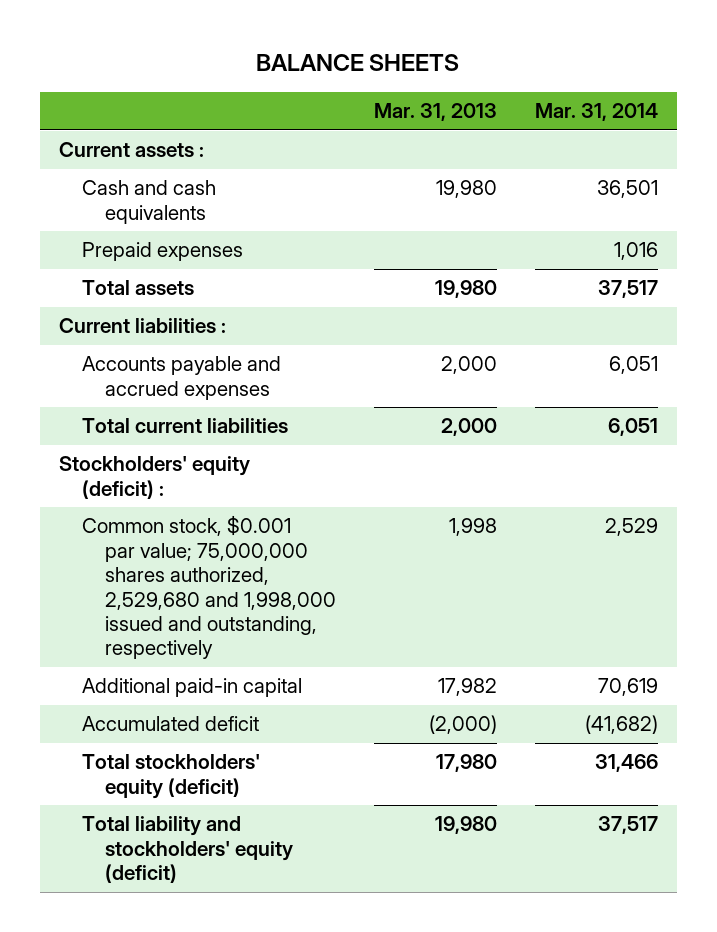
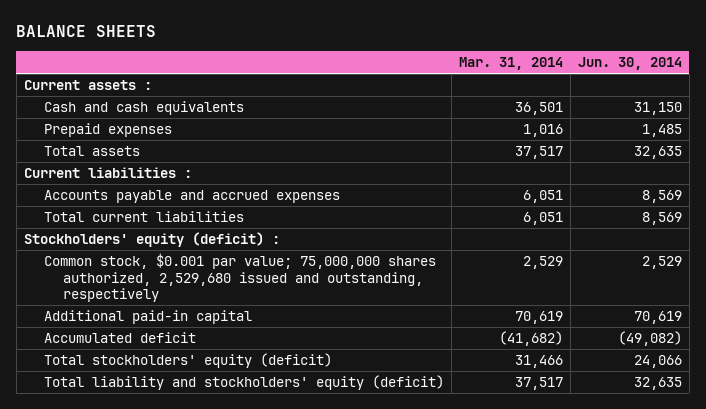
- | Mar. 31, 2013 | Mar. 31, 2014
+ | Mar. 31, 2014 | Jun. 30, 2014
- Common stock, $0.001 par value; 75,000,000 shares authorized, 2,529,680 and 1,998,000 issued and outstanding, respectively | 1,998 | 2,529
+ Common stock, $0.001 par value; 75,000,000 shares authorized, 2,529,680 issued and outstanding, respectively | 2,529 | 2,529

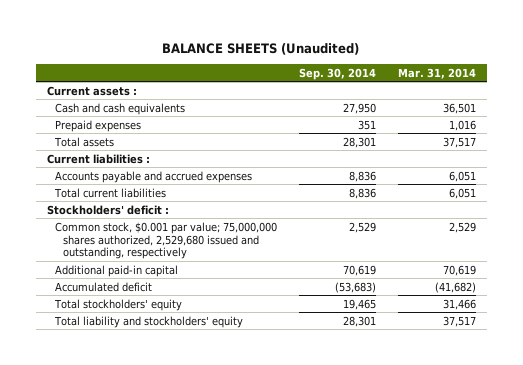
- BALANCE SHEETS
+ BALANCE SHEETS (Unaudited)
- | Mar. 31, 2014 | Jun. 30, 2014
+ | Sep. 30, 2014 | Mar. 31, 2014
- Stockholders' equity (deficit) :
+ Stockholders' deficit :
- Total stockholders' equity (deficit) | 31,466 | 24,066
- Total liability and stockholders' equity (deficit) | 37,517 | 32,635
+ Total stockholders' equity | 19,465 | 31,466
+ Total liability and stockholders' equity | 28,301 | 37,517

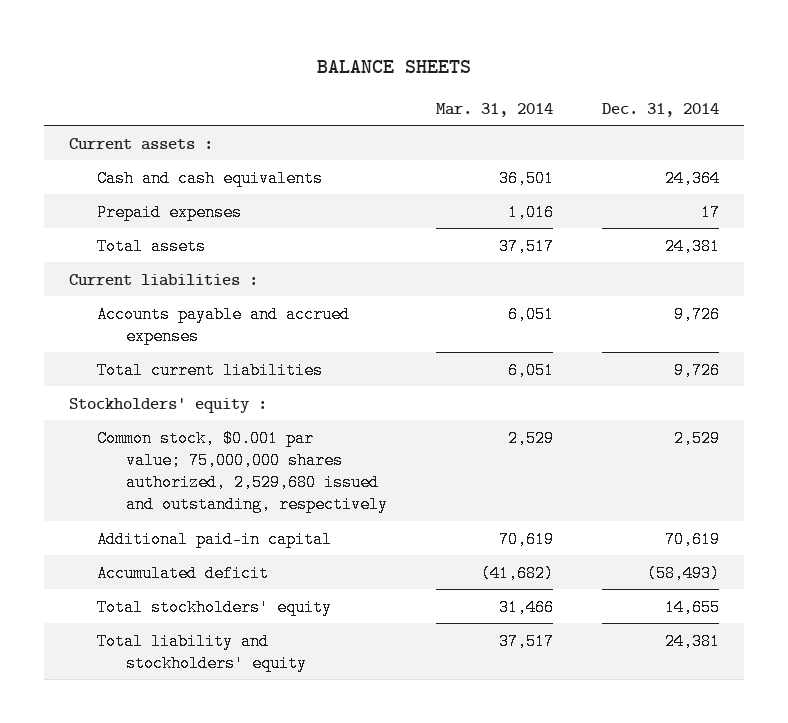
- BALANCE SHEETS (Unaudited)
+ BALANCE SHEETS
- | Sep. 30, 2014 | Mar. 31, 2014
+ | Mar. 31, 2014 | Dec. 31, 2014
- Stockholders' deficit :
+ Stockholders' equity :

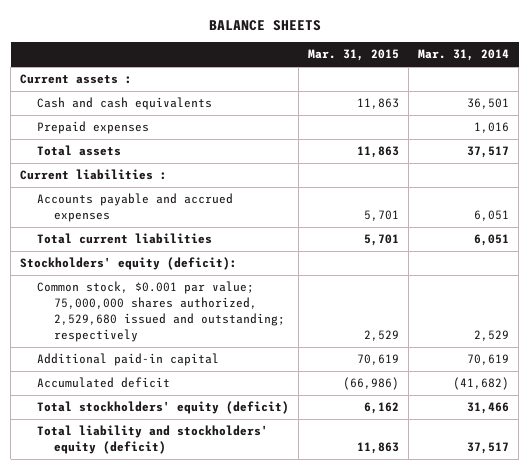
- | Mar. 31, 2014 | Dec. 31, 2014
+ | Mar. 31, 2015 | Mar. 31, 2014
- Stockholders' equity :
- Common stock, $0.001 par value; 75,000,000 shares authorized, 2,529,680 issued and outstanding, respectively | 2,529 | 2,529
+ Stockholders' equity (deficit):
+ Common stock, $0.001 par value; 75,000,000 shares authorized, 2,529,680 issued and outstanding; respectively | 2,529 | 2,529
- Total stockholders' equity | 31,466 | 14,655
- Total liability and stockholders' equity | 37,517 | 24,381
+ Total stockholders' equity (deficit) | 6,162 | 31,466
+ Total liability and stockholders' equity (deficit) | 11,863 | 37,517

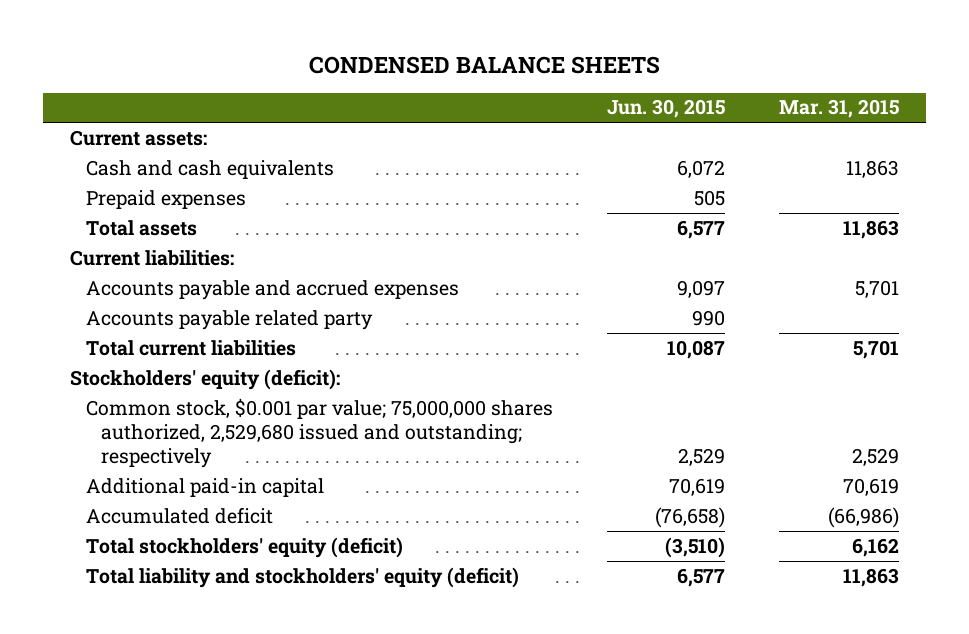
- BALANCE SHEETS
+ CONDENSED BALANCE SHEETS
- | Mar. 31, 2015 | Mar. 31, 2014
+ | Jun. 30, 2015 | Mar. 31, 2015
- Current assets :
+ Current assets:
- Current liabilities :
+ Current liabilities:
+ Accounts payable related party | 990 |

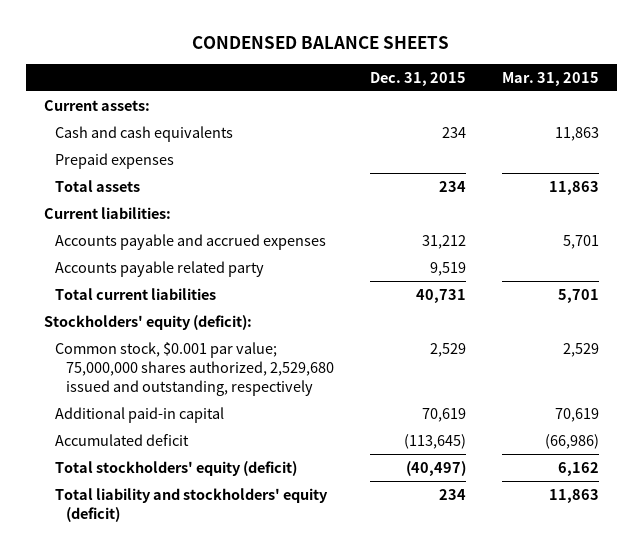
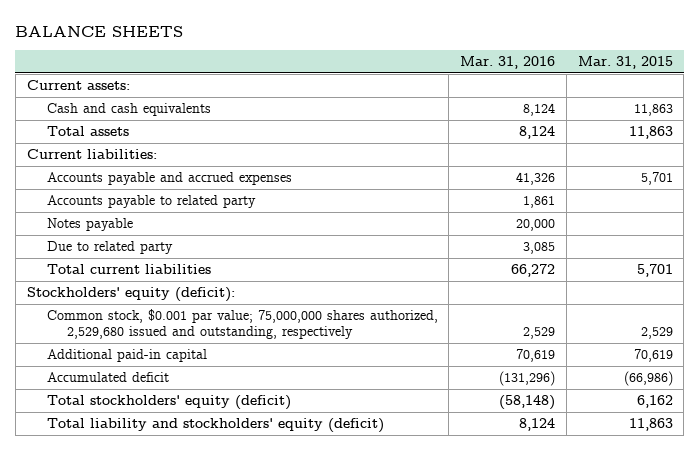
- CONDENSED BALANCE SHEETS
+ BALANCE SHEETS
- | Dec. 31, 2015 | Mar. 31, 2015
+ | Mar. 31, 2016 | Mar. 31, 2015
- Prepaid expenses
- Accounts payable related party | 9,519 |
+ Accounts payable to related party | 1,861 |
+ Notes payable | 20,000 |
+ Due to related party | 3,085 |

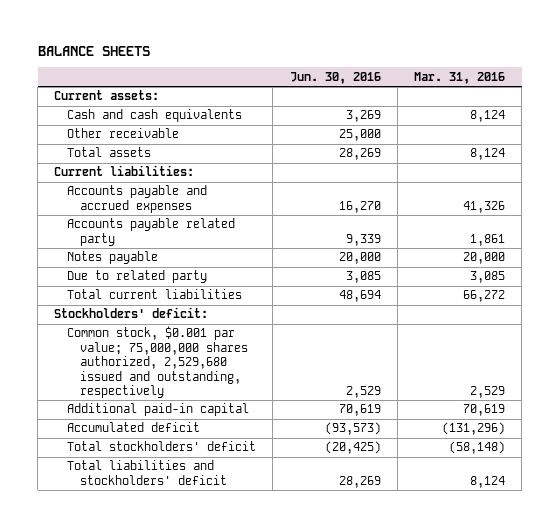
- | Mar. 31, 2016 | Mar. 31, 2015
+ | Jun. 30, 2016 | Mar. 31, 2016
+ Other receivable | 25,000 |
- Accounts payable to related party | 1,861 |
+ Accounts payable related party | 9,339 | 1,861
- Stockholders' equity (deficit):
+ Stockholders' deficit:
- Total stockholders' equity (deficit) | (58,148) | 6,162
- Total liability and stockholders' equity (deficit) | 8,124 | 11,863
+ Total stockholders' deficit | (20,425) | (58,148)
+ Total liabilities and stockholders' deficit | 28,269 | 8,124

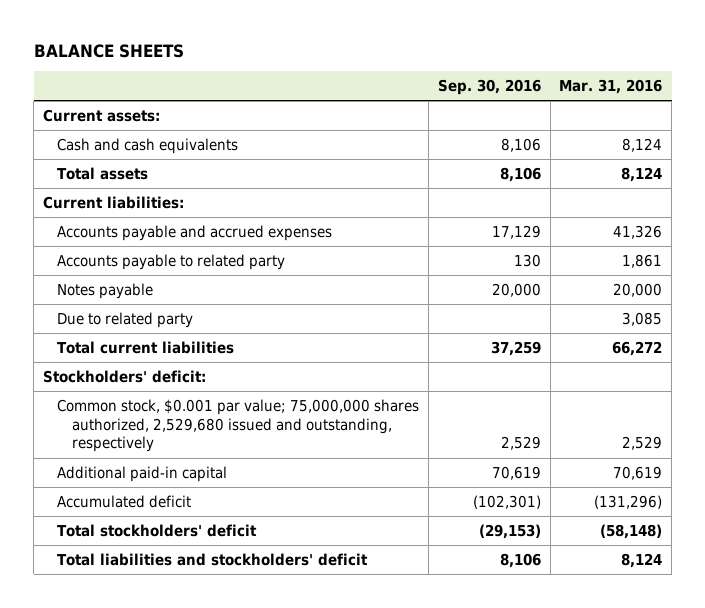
- | Jun. 30, 2016 | Mar. 31, 2016
+ | Sep. 30, 2016 | Mar. 31, 2016
- Other receivable | 25,000 |
- Accounts payable related party | 9,339 | 1,861
+ Accounts payable to related party | 130 | 1,861

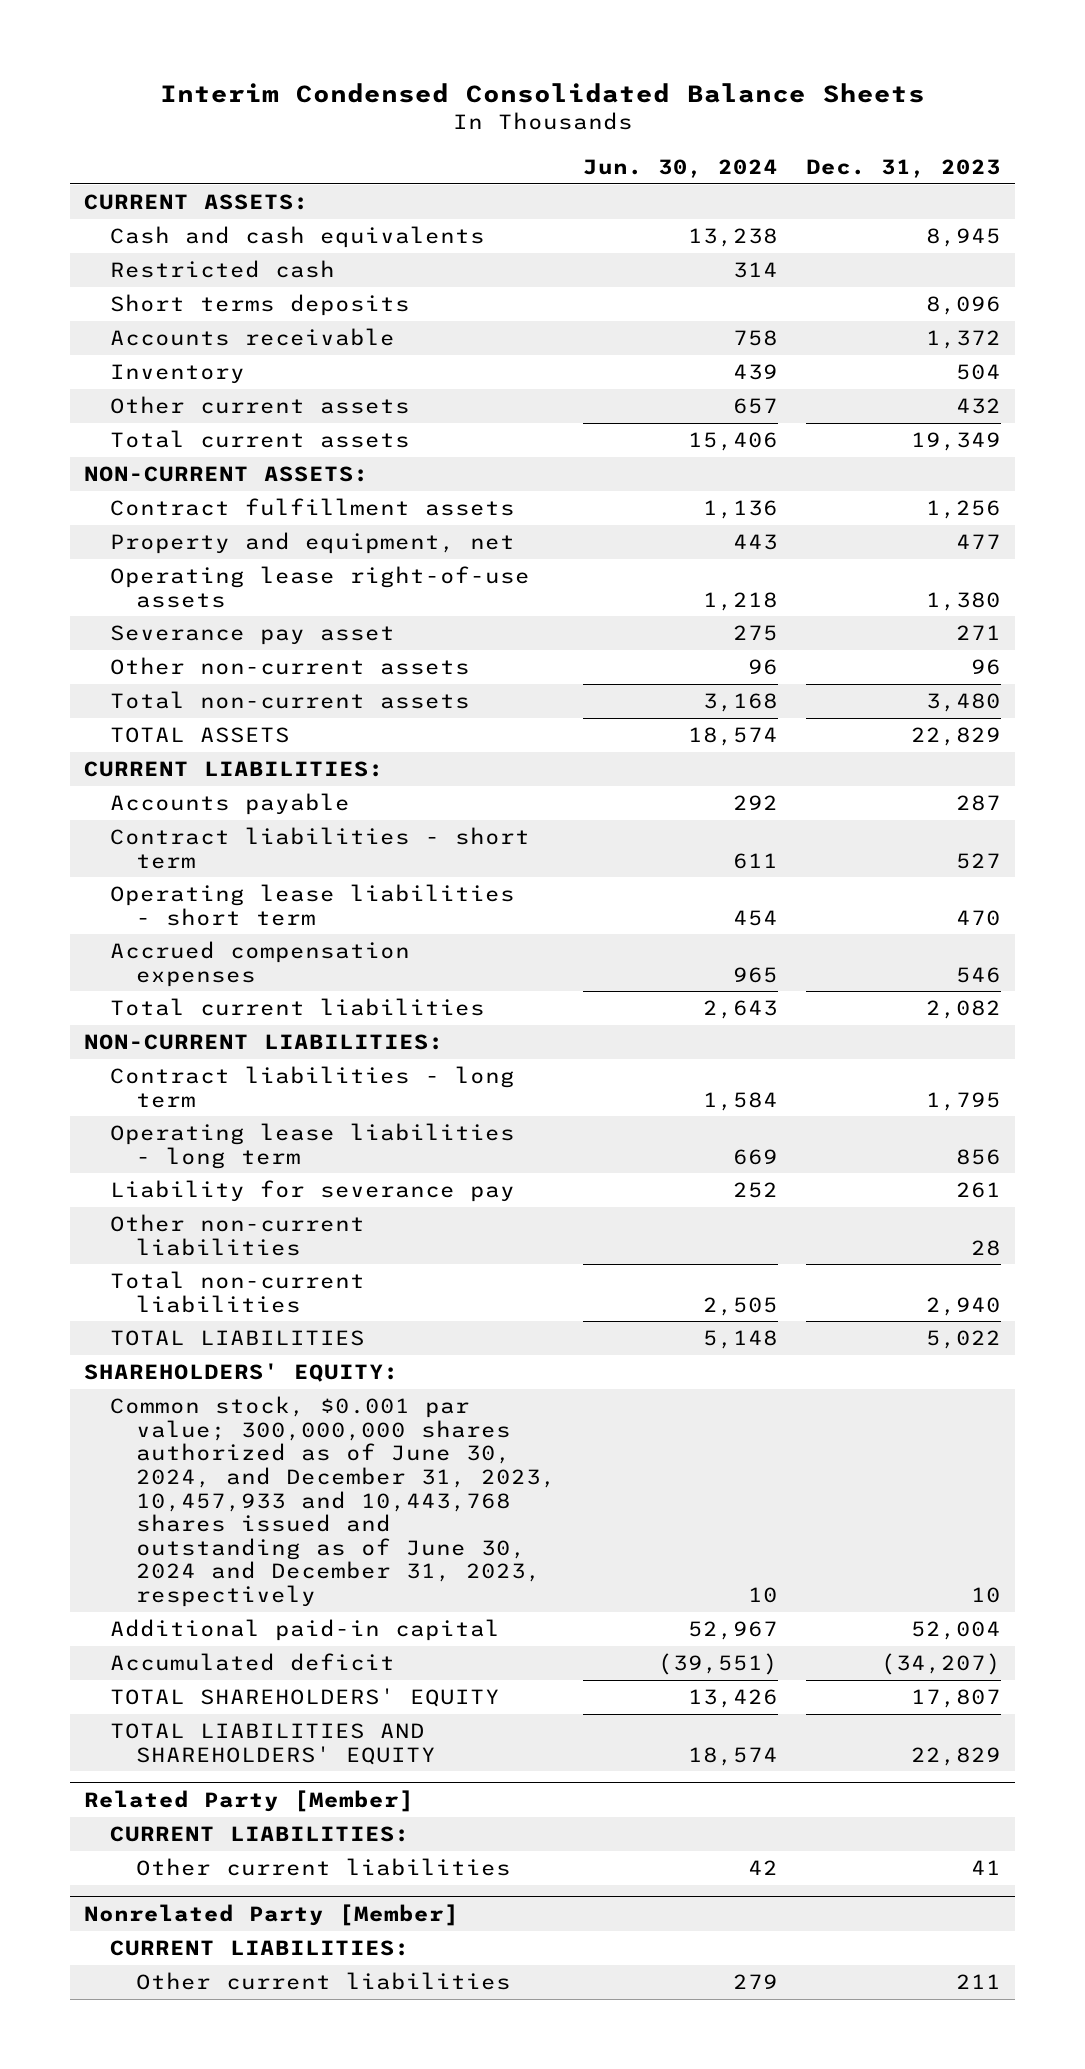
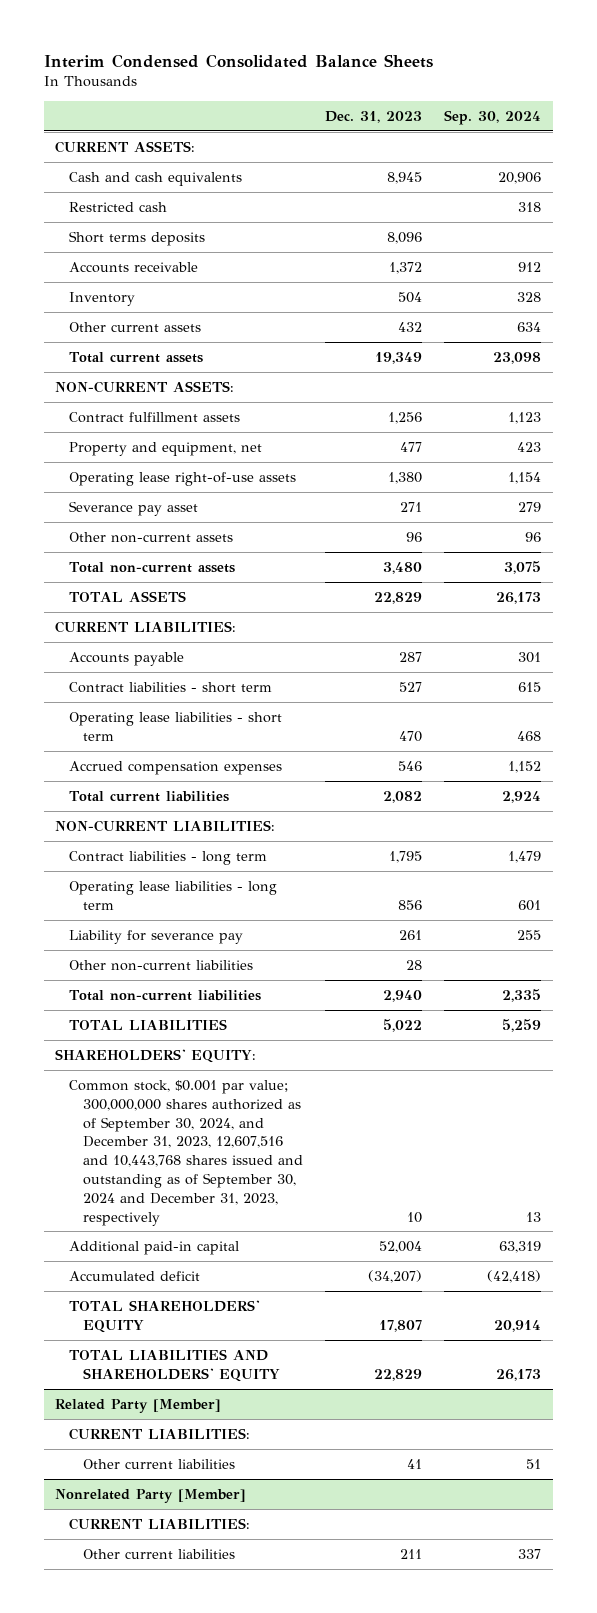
- | Jun. 30, 2024 | Dec. 31, 2023
+ | Dec. 31, 2023 | Sep. 30, 2024
- Common stock, $0.001 par value; 300,000,000 shares authorized as of June 30, 2024, and December 31, 2023, 10,457,933 and 10,443,768 shares issued and outstanding as of June 30, 2024 and December 31, 2023, respectively | 10 | 10
+ Common stock, $0.001 par value; 300,000,000 shares authorized as of September 30, 2024, and December 31, 2023, 12,607,516 and 10,443,768 shares issued and outstanding as of September 30, 2024 and December 31, 2023, respectively | 10 | 13

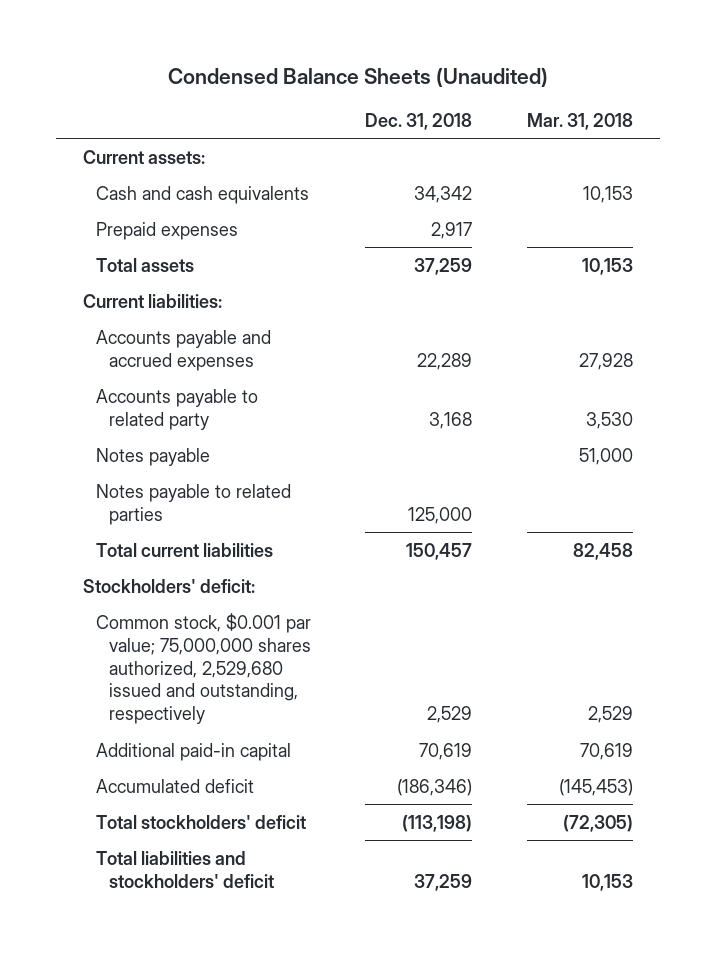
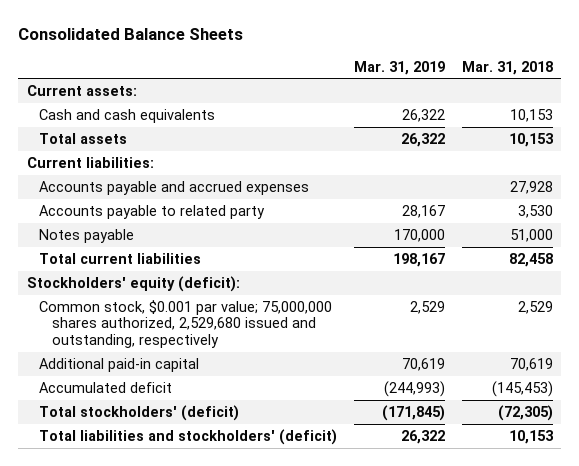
- Condensed Balance Sheets (Unaudited)
+ Consolidated Balance Sheets
- | Dec. 31, 2018 | Mar. 31, 2018
+ | Mar. 31, 2019 | Mar. 31, 2018
- Prepaid expenses | 2,917 |
- Notes payable to related parties | 125,000 |
- Stockholders' deficit:
+ Stockholders' equity (deficit):
- Total stockholders' deficit | (113,198) | (72,305)
- Total liabilities and stockholders' deficit | 37,259 | 10,153
+ Total stockholders' (deficit) | (171,845) | (72,305)
+ Total liabilities and stockholders' (deficit) | 26,322 | 10,153

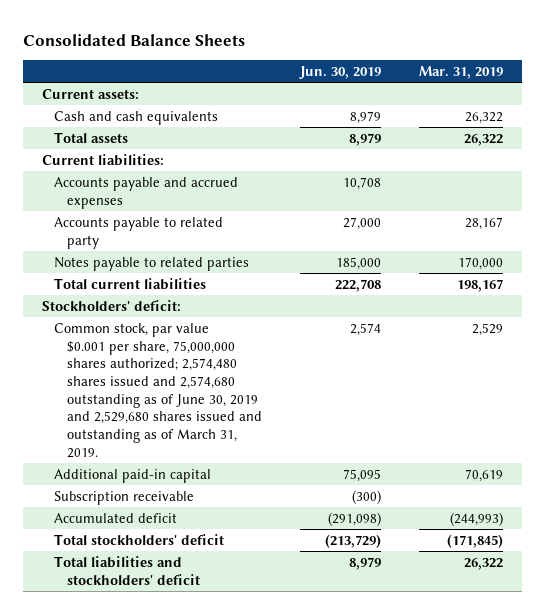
- | Mar. 31, 2019 | Mar. 31, 2018
+ | Jun. 30, 2019 | Mar. 31, 2019
- Notes payable | 170,000 | 51,000
+ Notes payable to related parties | 185,000 | 170,000
- Stockholders' equity (deficit):
- Common stock, $0.001 par value; 75,000,000 shares authorized, 2,529,680 issued and outstanding, respectively | 2,529 | 2,529
+ Stockholders' deficit:
+ Common stock, par value $0.001 per share, 75,000,000 shares authorized; 2,574,480 shares issued and 2,574,680 outstanding as of June 30, 2019 and 2,529,680 shares issued and outstanding as of March 31, 2019. | 2,574 | 2,529
+ Subscription receivable | (300) |
- Total stockholders' (deficit) | (171,845) | (72,305)
- Total liabilities and stockholders' (deficit) | 26,322 | 10,153
+ Total stockholders' deficit | (213,729) | (171,845)
+ Total liabilities and stockholders' deficit | 8,979 | 26,322

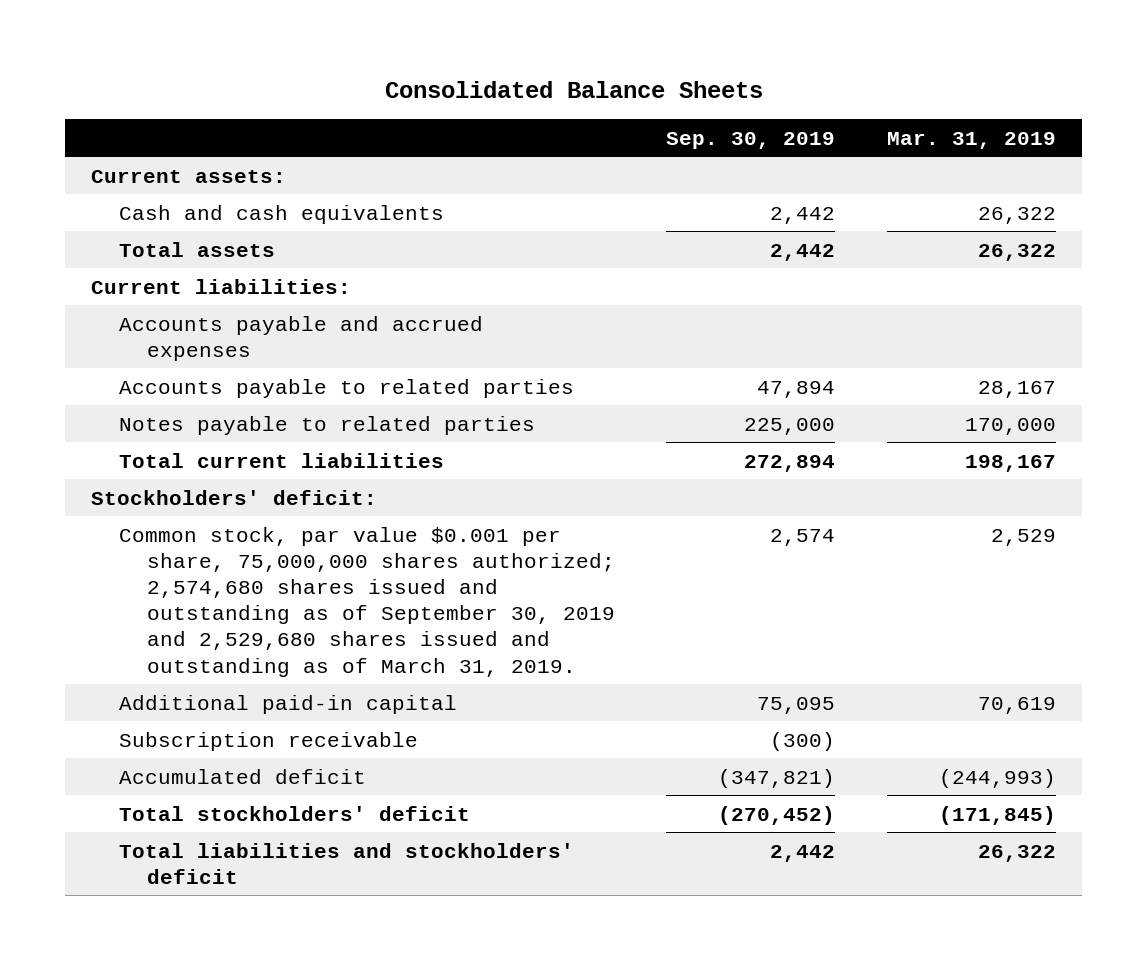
- | Jun. 30, 2019 | Mar. 31, 2019
+ | Sep. 30, 2019 | Mar. 31, 2019
- Accounts payable to related party | 27,000 | 28,167
+ Accounts payable to related parties | 47,894 | 28,167
- Common stock, par value $0.001 per share, 75,000,000 shares authorized; 2,574,480 shares issued and 2,574,680 outstanding as of June 30, 2019 and 2,529,680 shares issued and outstanding as of March 31, 2019. | 2,574 | 2,529
+ Common stock, par value $0.001 per share, 75,000,000 shares authorized; 2,574,680 shares issued and outstanding as of September 30, 2019 and 2,529,680 shares issued and outstanding as of March 31, 2019. | 2,574 | 2,529

